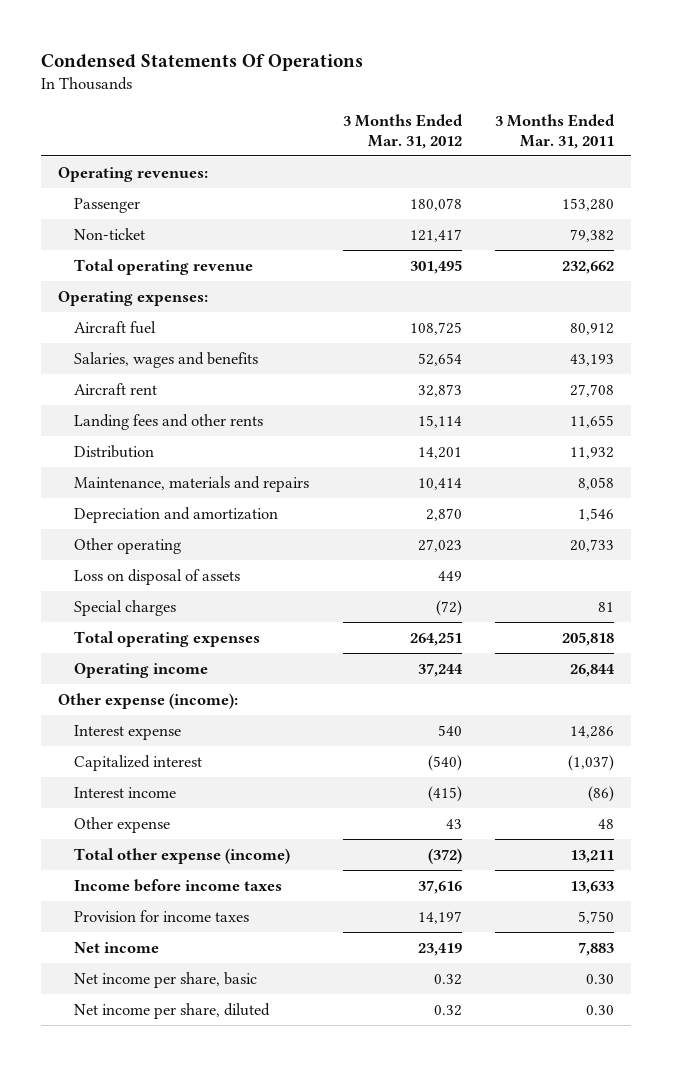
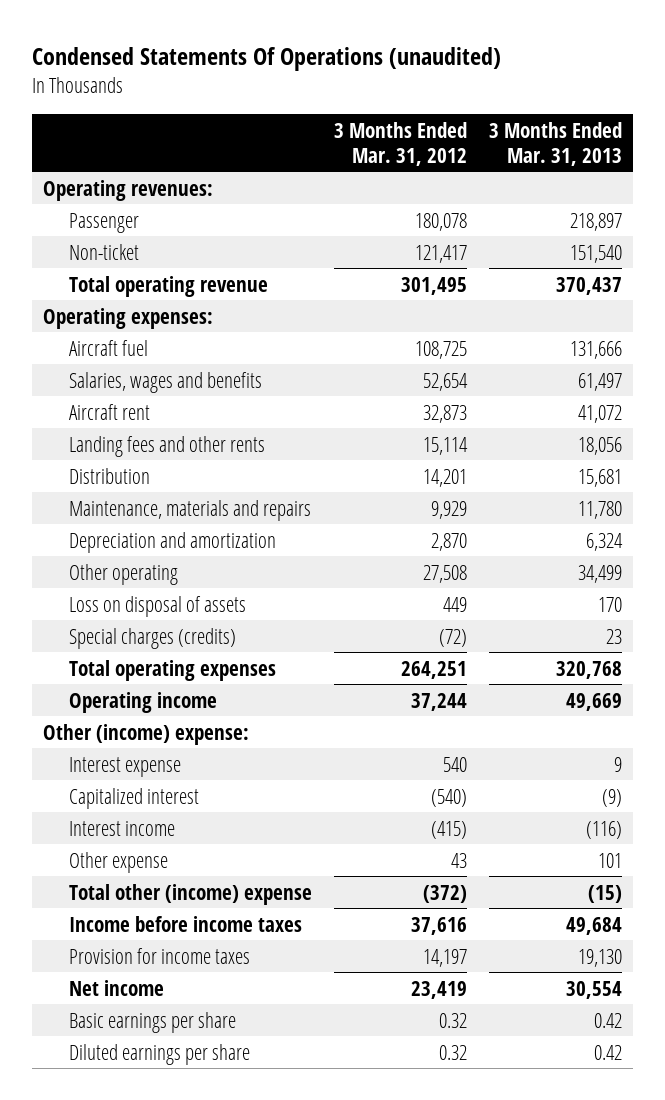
- Condensed Statements Of Operations
+ Condensed Statements Of Operations (unaudited)
- | 3 Months Ended Mar. 31, 2012 | 3 Months Ended Mar. 31, 2011
+ | 3 Months Ended Mar. 31, 2012 | 3 Months Ended Mar. 31, 2013
- Maintenance, materials and repairs | 10,414 | 8,058
+ Maintenance, materials and repairs | 9,929 | 11,780
- Other operating | 27,023 | 20,733
+ Other operating | 27,508 | 34,499
- Special charges | (72) | 81
+ Special charges (credits) | (72) | 23
- Other expense (income):
+ Other (income) expense:
- Total other expense (income) | (372) | 13,211
+ Total other (income) expense | (372) | (15)
- Net income per share, basic | 0.32 | 0.30
- Net income per share, diluted | 0.32 | 0.30
+ Basic earnings per share | 0.32 | 0.42
+ Diluted earnings per share | 0.32 | 0.42

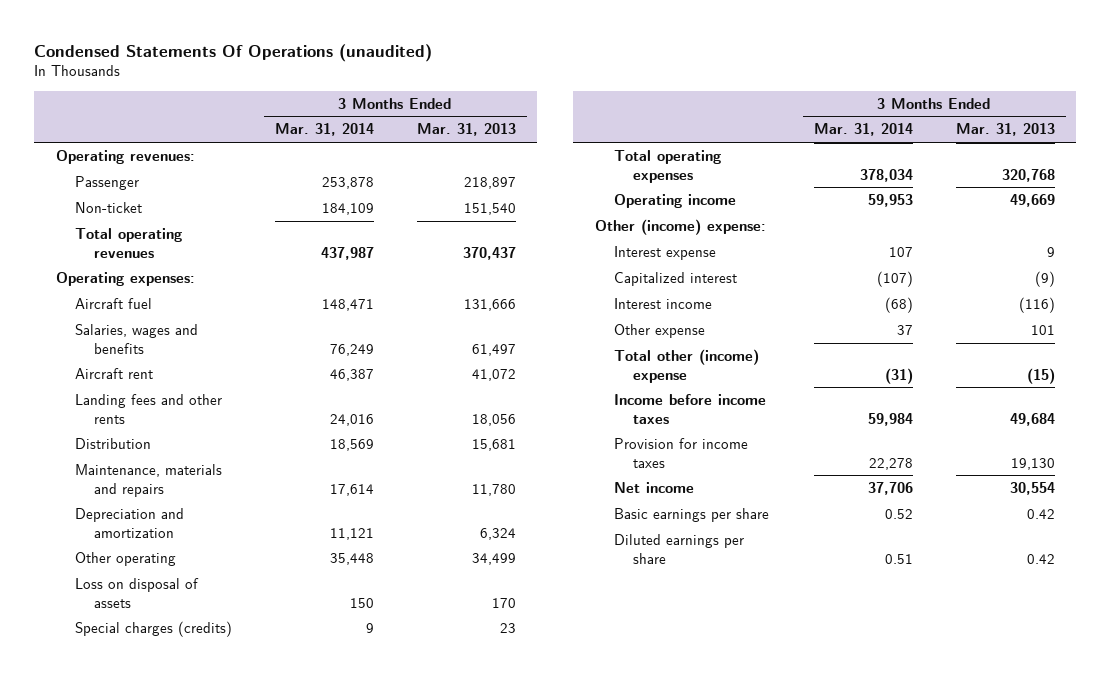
- | 3 Months Ended Mar. 31, 2012 | 3 Months Ended Mar. 31, 2013
+ | 3 Months Ended Mar. 31, 2014 | 3 Months Ended Mar. 31, 2013
- Total operating revenue | 301,495 | 370,437
+ Total operating revenues | 437,987 | 370,437

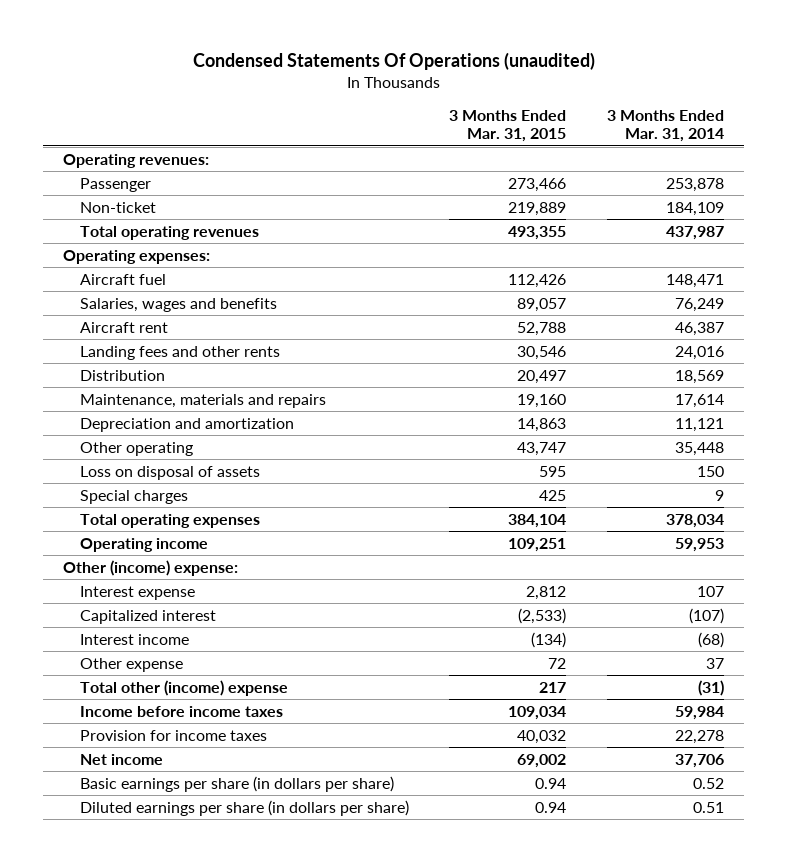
- | 3 Months Ended Mar. 31, 2014 | 3 Months Ended Mar. 31, 2013
+ | 3 Months Ended Mar. 31, 2015 | 3 Months Ended Mar. 31, 2014
- Special charges (credits) | 9 | 23
+ Special charges | 425 | 9
- Basic earnings per share | 0.52 | 0.42
- Diluted earnings per share | 0.51 | 0.42
+ Basic earnings per share (in dollars per share) | 0.94 | 0.52
+ Diluted earnings per share (in dollars per share) | 0.94 | 0.51

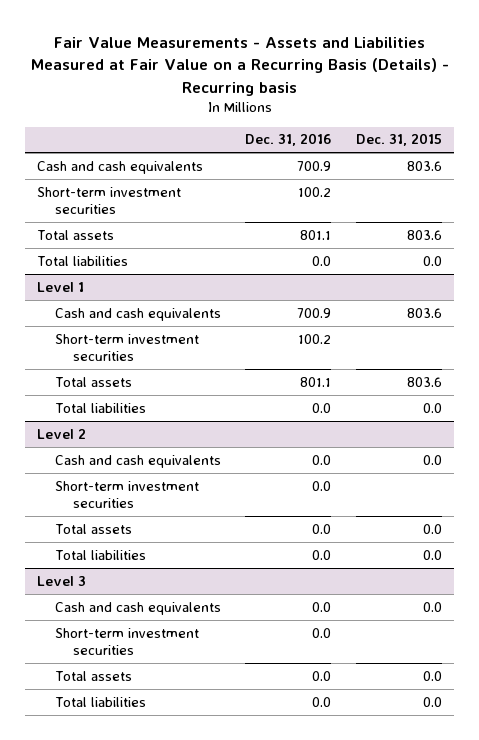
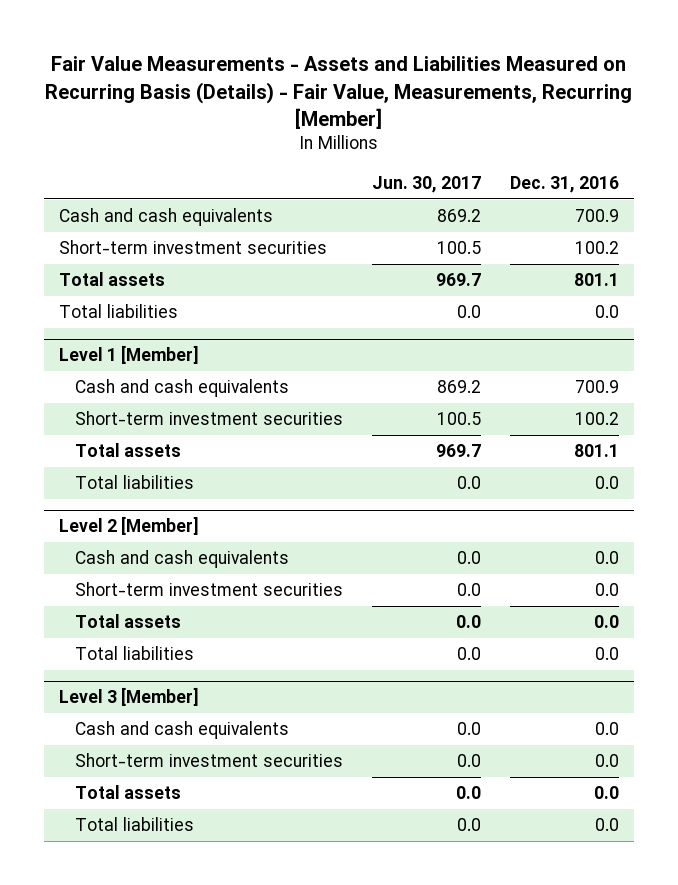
- Fair Value Measurements - Assets and Liabilities Measured at Fair Value on a Recurring Basis (Details) - Recurring basis
+ Fair Value Measurements - Assets and Liabilities Measured on Recurring Basis (Details) - Fair Value, Measurements, Recurring [Member]
- | Dec. 31, 2016 | Dec. 31, 2015
+ | Jun. 30, 2017 | Dec. 31, 2016
- Level 1
+ Level 1 [Member]
- Level 2
+ Level 2 [Member]
- Level 3
+ Level 3 [Member]

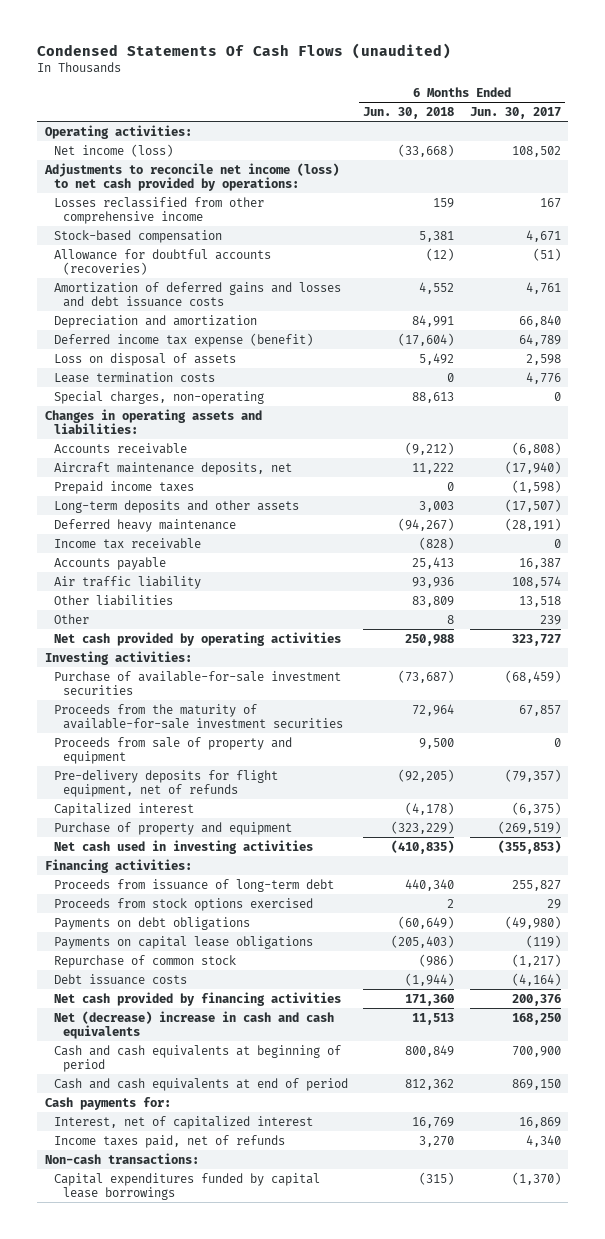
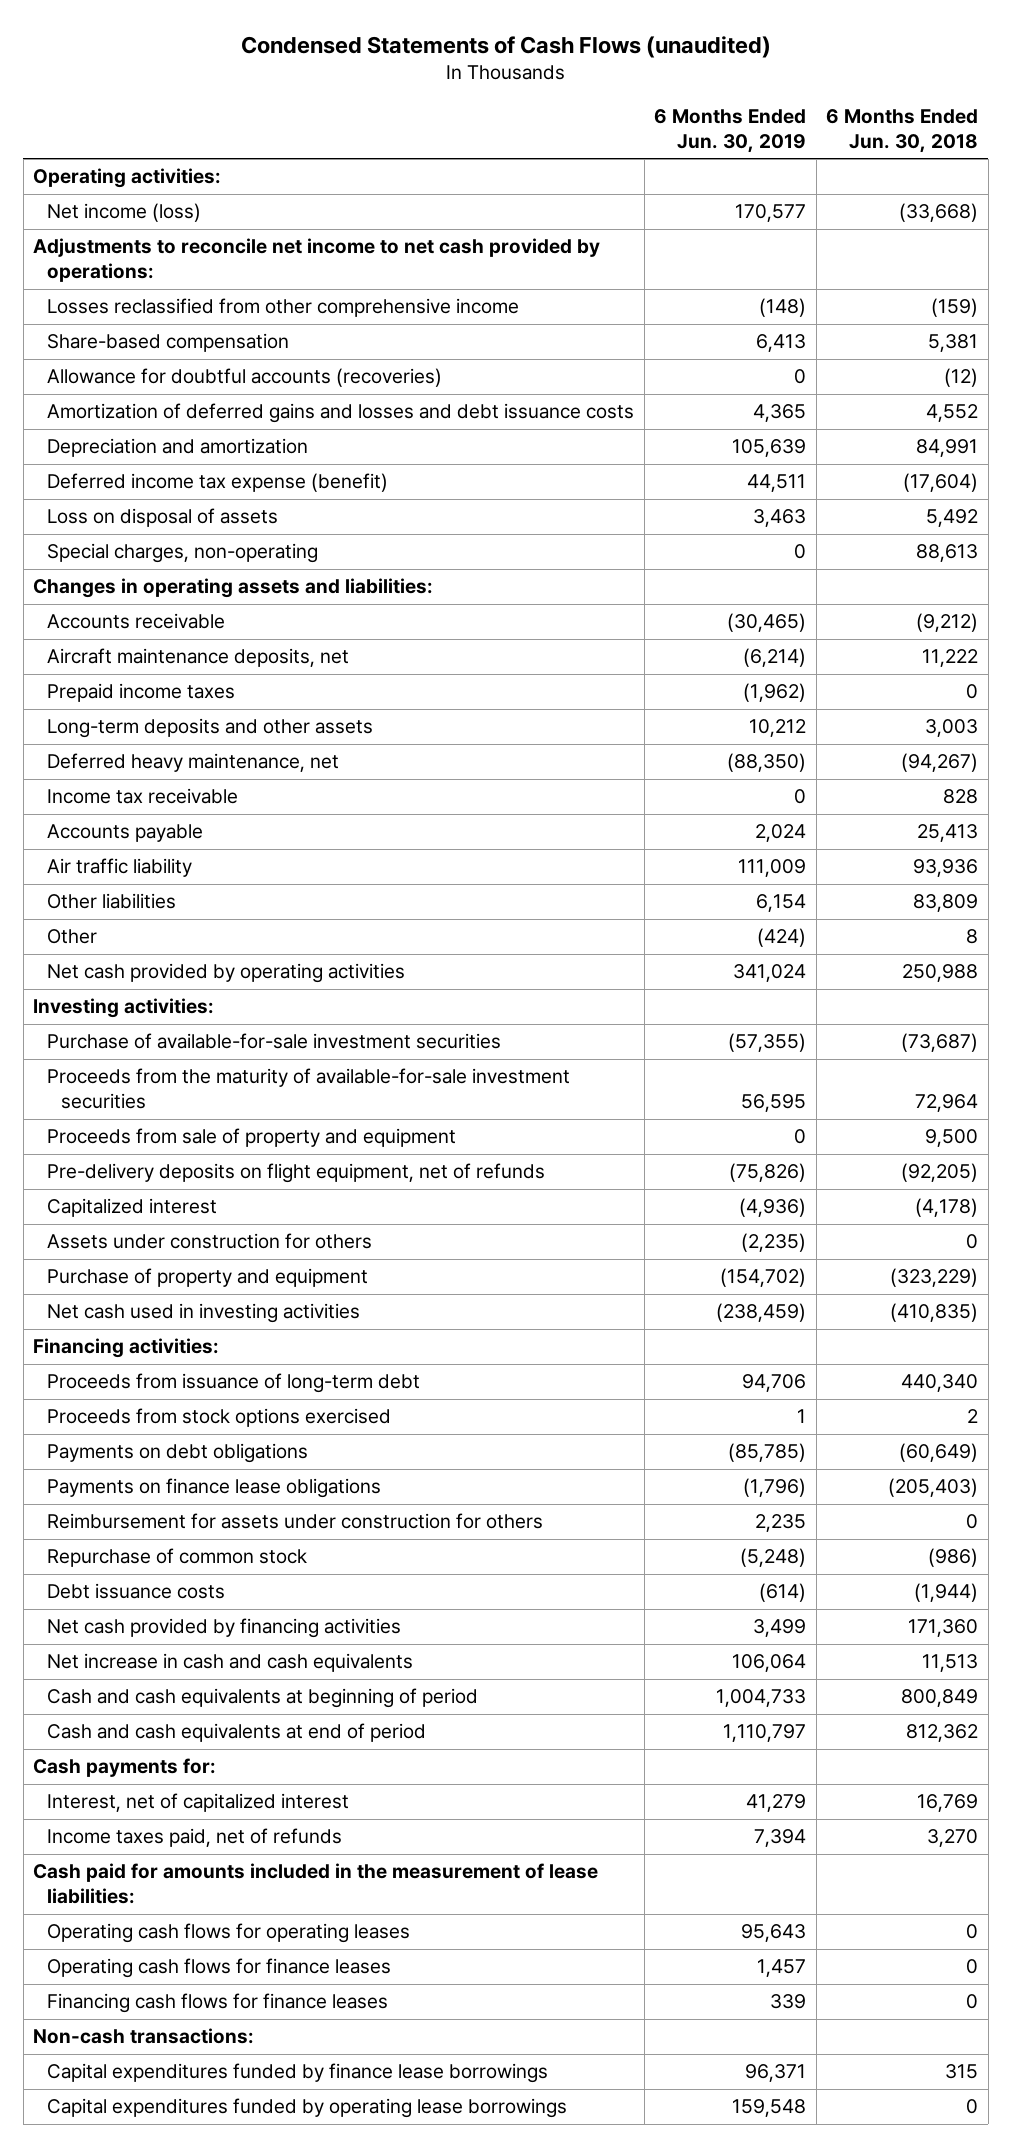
- Condensed Statements Of Cash Flows (unaudited)
+ Condensed Statements of Cash Flows (unaudited)
- | 6 Months Ended Jun. 30, 2018 | 6 Months Ended Jun. 30, 2017
+ | 6 Months Ended Jun. 30, 2019 | 6 Months Ended Jun. 30, 2018
- Adjustments to reconcile net income (loss) to net cash provided by operations:
- Losses reclassified from other comprehensive income | 159 | 167
- Stock-based compensation | 5,381 | 4,671
+ Adjustments to reconcile net income to net cash provided by operations:
+ Losses reclassified from other comprehensive income | (148) | (159)
+ Share-based compensation | 6,413 | 5,381
- Lease termination costs | 0 | 4,776
- Deferred heavy maintenance | (94,267) | (28,191)
- Income tax receivable | (828) | 0
+ Deferred heavy maintenance, net | (88,350) | (94,267)
+ Income tax receivable | 0 | 828
- Pre-delivery deposits for flight equipment, net of refunds | (92,205) | (79,357)
+ Pre-delivery deposits on flight equipment, net of refunds | (75,826) | (92,205)
+ Assets under construction for others | (2,235) | 0
- Payments on capital lease obligations | (205,403) | (119)
+ Payments on finance lease obligations | (1,796) | (205,403)
+ Reimbursement for assets under construction for others | 2,235 | 0
- Net (decrease) increase in cash and cash equivalents | 11,513 | 168,250
+ Net increase in cash and cash equivalents | 106,064 | 11,513
+ Cash paid for amounts included in the measurement of lease liabilities:
+ Operating cash flows for operating leases | 95,643 | 0
+ Operating cash flows for finance leases | 1,457 | 0
+ Financing cash flows for finance leases | 339 | 0
- Capital expenditures funded by capital lease borrowings | (315) | (1,370)
+ Capital expenditures funded by finance lease borrowings | 96,371 | 315
+ Capital expenditures funded by operating lease borrowings | 159,548 | 0

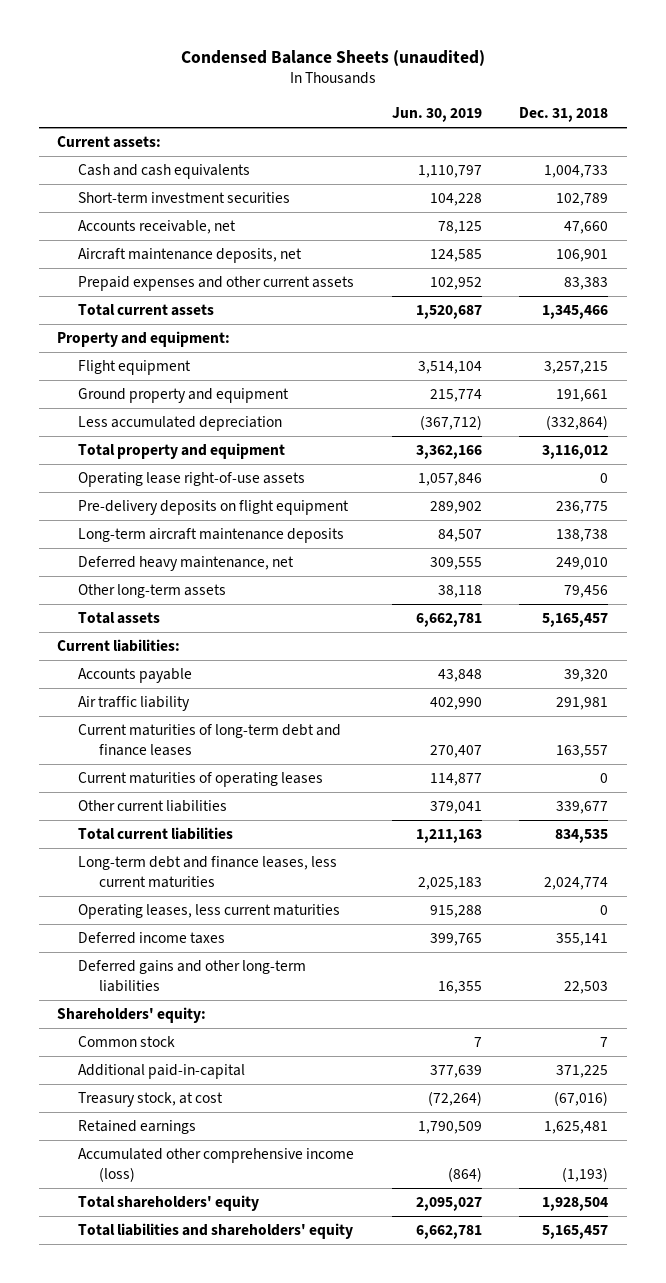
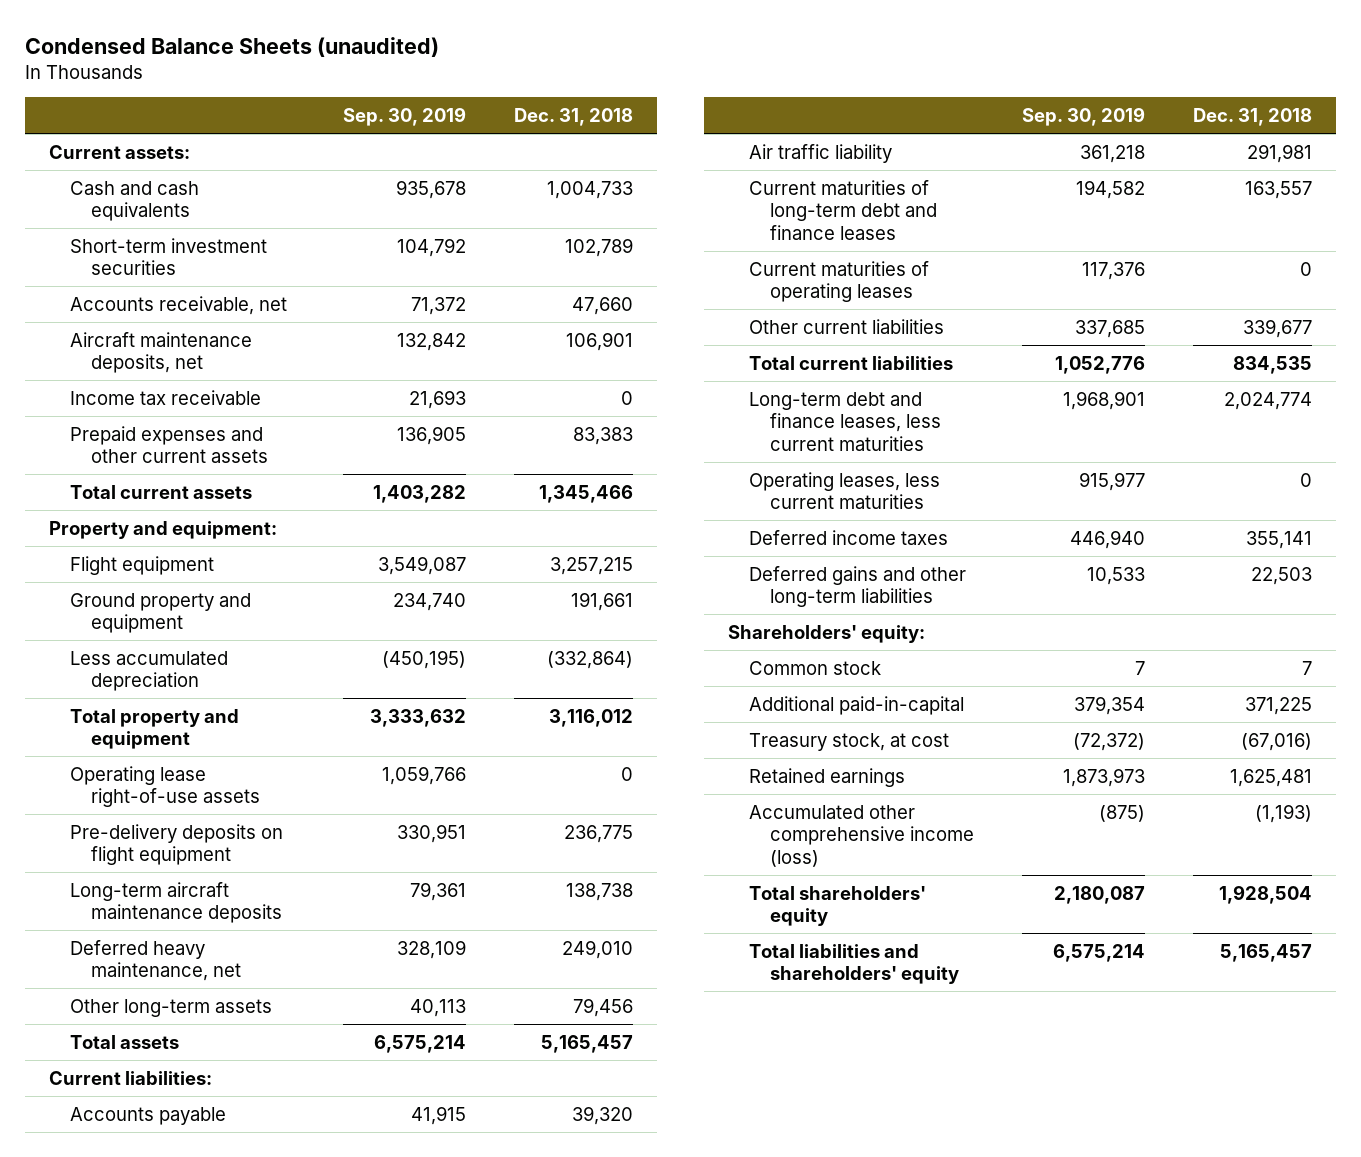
- | Jun. 30, 2019 | Dec. 31, 2018
+ | Sep. 30, 2019 | Dec. 31, 2018
+ Income tax receivable | 21,693 | 0

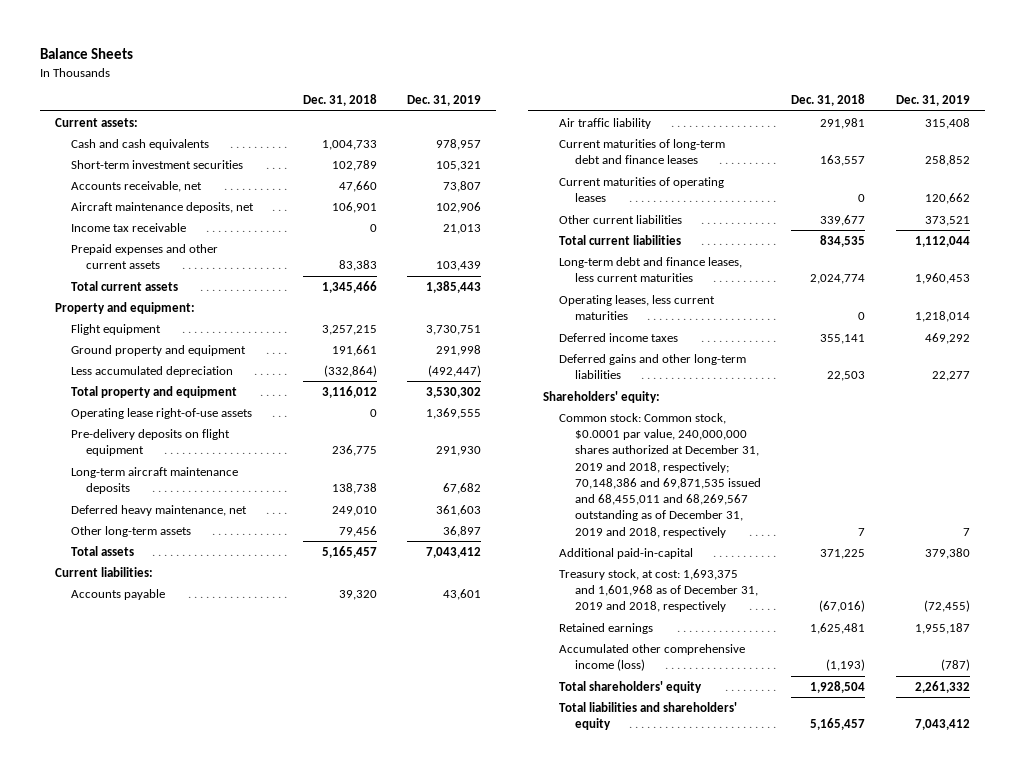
- Condensed Balance Sheets (unaudited)
+ Balance Sheets
- | Sep. 30, 2019 | Dec. 31, 2018
+ | Dec. 31, 2018 | Dec. 31, 2019
- Common stock | 7 | 7
+ Common stock: Common stock, $0.0001 par value, 240,000,000 shares authorized at December 31, 2019 and 2018, respectively; 70,148,386 and 69,871,535 issued and 68,455,011 and 68,269,567 outstanding as of December 31, 2019 and 2018, respectively | 7 | 7
- Treasury stock, at cost | (72,372) | (67,016)
+ Treasury stock, at cost: 1,693,375 and 1,601,968 as of December 31, 2019 and 2018, respectively | (67,016) | (72,455)

